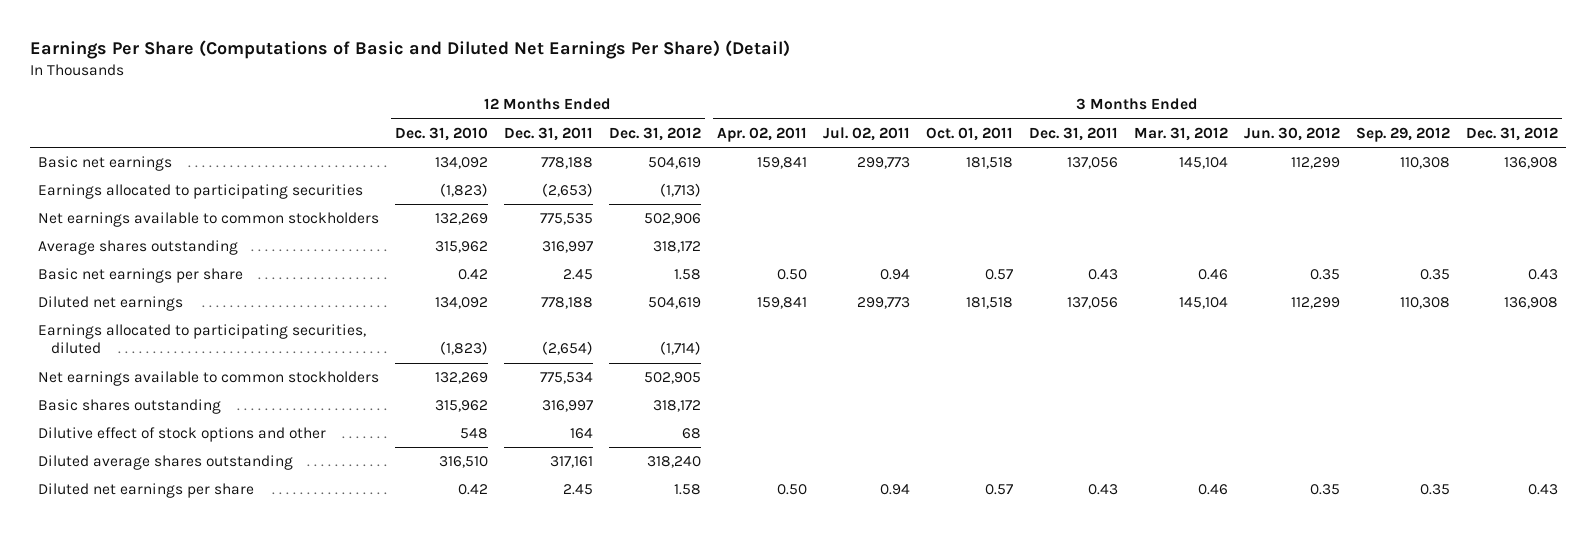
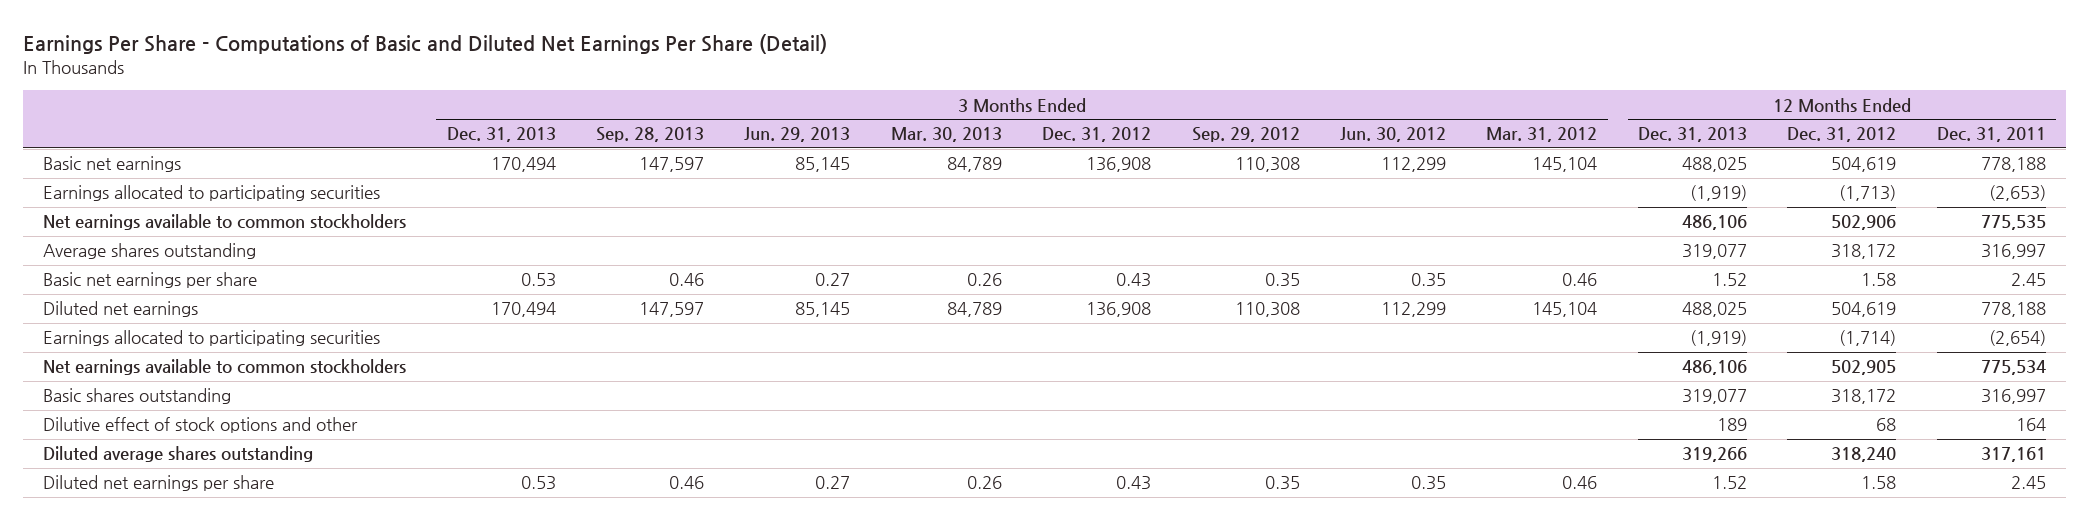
- Earnings Per Share (Computations of Basic and Diluted Net Earnings Per Share) (Detail)
+ Earnings Per Share - Computations of Basic and Diluted Net Earnings Per Share (Detail)
- | 12 Months Ended Dec. 31, 2010 | 12 Months Ended Dec. 31, 2011 | 12 Months Ended Dec. 31, 2012 | 3 Months Ended Apr. 02, 2011 | 3 Months Ended Jul. 02, 2011 | 3 Months Ended Oct. 01, 2011 | 3 Months Ended Dec. 31, 2011 | 3 Months Ended Mar. 31, 2012 | 3 Months Ended Jun. 30, 2012 | 3 Months Ended Sep. 29, 2012 | 3 Months Ended Dec. 31, 2012
+ | 3 Months Ended Dec. 31, 2013 | 3 Months Ended Sep. 28, 2013 | 3 Months Ended Jun. 29, 2013 | 3 Months Ended Mar. 30, 2013 | 3 Months Ended Dec. 31, 2012 | 3 Months Ended Sep. 29, 2012 | 3 Months Ended Jun. 30, 2012 | 3 Months Ended Mar. 31, 2012 | 12 Months Ended Dec. 31, 2013 | 12 Months Ended Dec. 31, 2012 | 12 Months Ended Dec. 31, 2011
- Earnings allocated to participating securities, diluted | (1,823) | (2,654) | (1,714) | | | | | | | |
+ Earnings allocated to participating securities | | | | | | | | | (1,919) | (1,714) | (2,654)

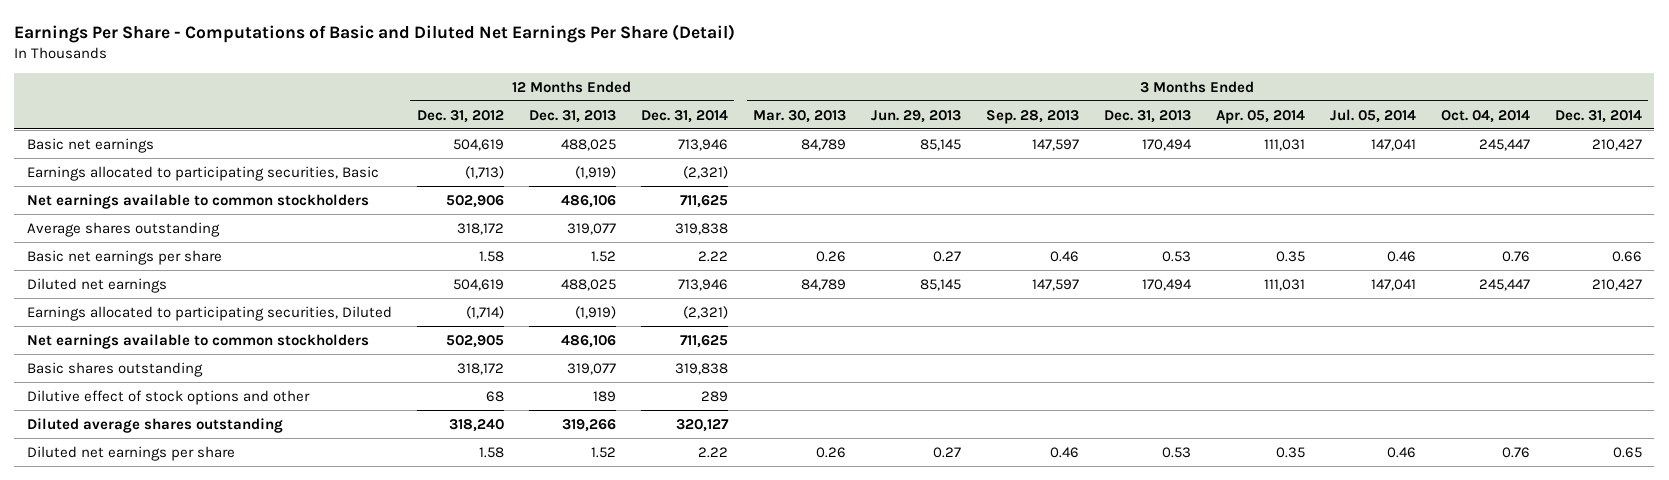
- | 3 Months Ended Dec. 31, 2013 | 3 Months Ended Sep. 28, 2013 | 3 Months Ended Jun. 29, 2013 | 3 Months Ended Mar. 30, 2013 | 3 Months Ended Dec. 31, 2012 | 3 Months Ended Sep. 29, 2012 | 3 Months Ended Jun. 30, 2012 | 3 Months Ended Mar. 31, 2012 | 12 Months Ended Dec. 31, 2013 | 12 Months Ended Dec. 31, 2012 | 12 Months Ended Dec. 31, 2011
+ | 12 Months Ended Dec. 31, 2012 | 12 Months Ended Dec. 31, 2013 | 12 Months Ended Dec. 31, 2014 | 3 Months Ended Mar. 30, 2013 | 3 Months Ended Jun. 29, 2013 | 3 Months Ended Sep. 28, 2013 | 3 Months Ended Dec. 31, 2013 | 3 Months Ended Apr. 05, 2014 | 3 Months Ended Jul. 05, 2014 | 3 Months Ended Oct. 04, 2014 | 3 Months Ended Dec. 31, 2014
- Earnings allocated to participating securities | | | | | | | | | (1,919) | (1,713) | (2,653)
+ Earnings allocated to participating securities, Basic | (1,713) | (1,919) | (2,321) | | | | | | | |
- Earnings allocated to participating securities | | | | | | | | | (1,919) | (1,714) | (2,654)
+ Earnings allocated to participating securities, Diluted | (1,714) | (1,919) | (2,321) | | | | | | | |

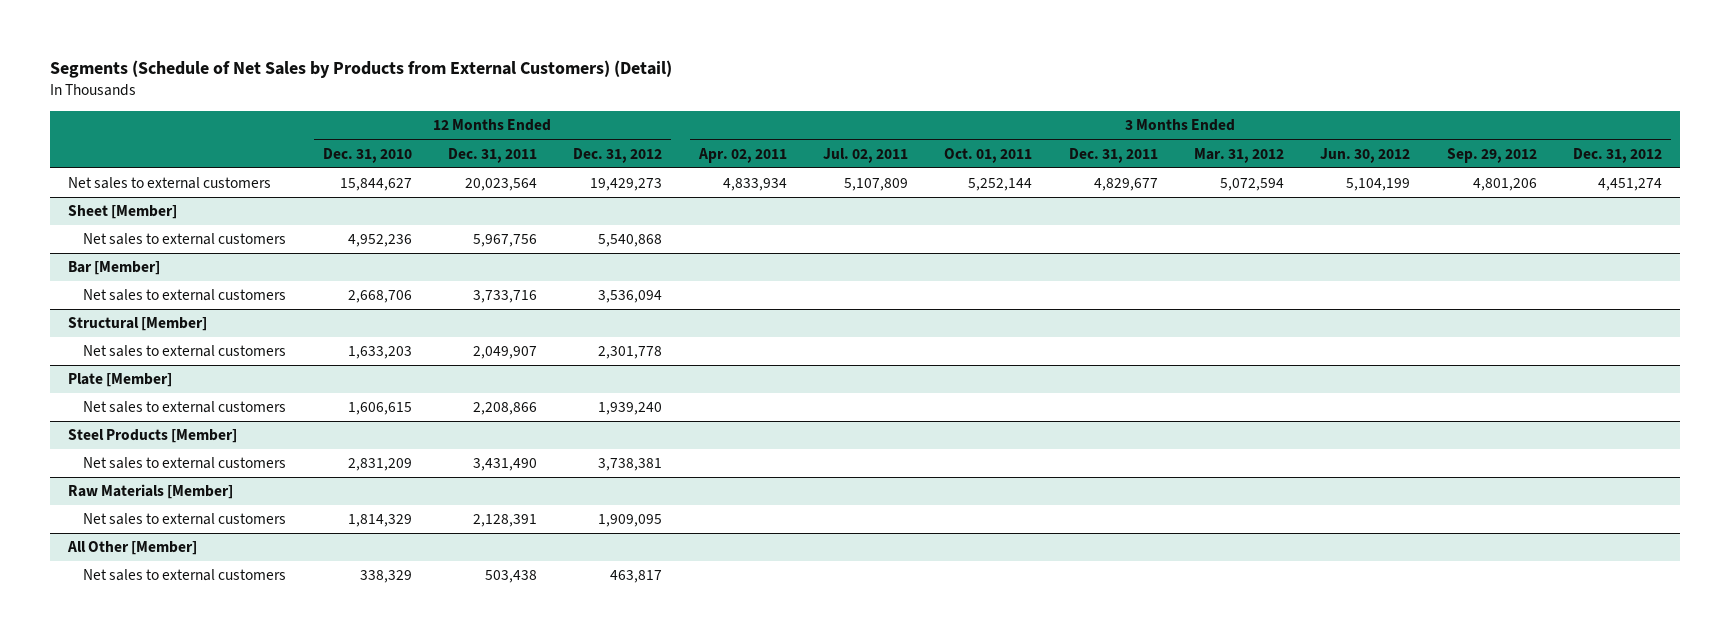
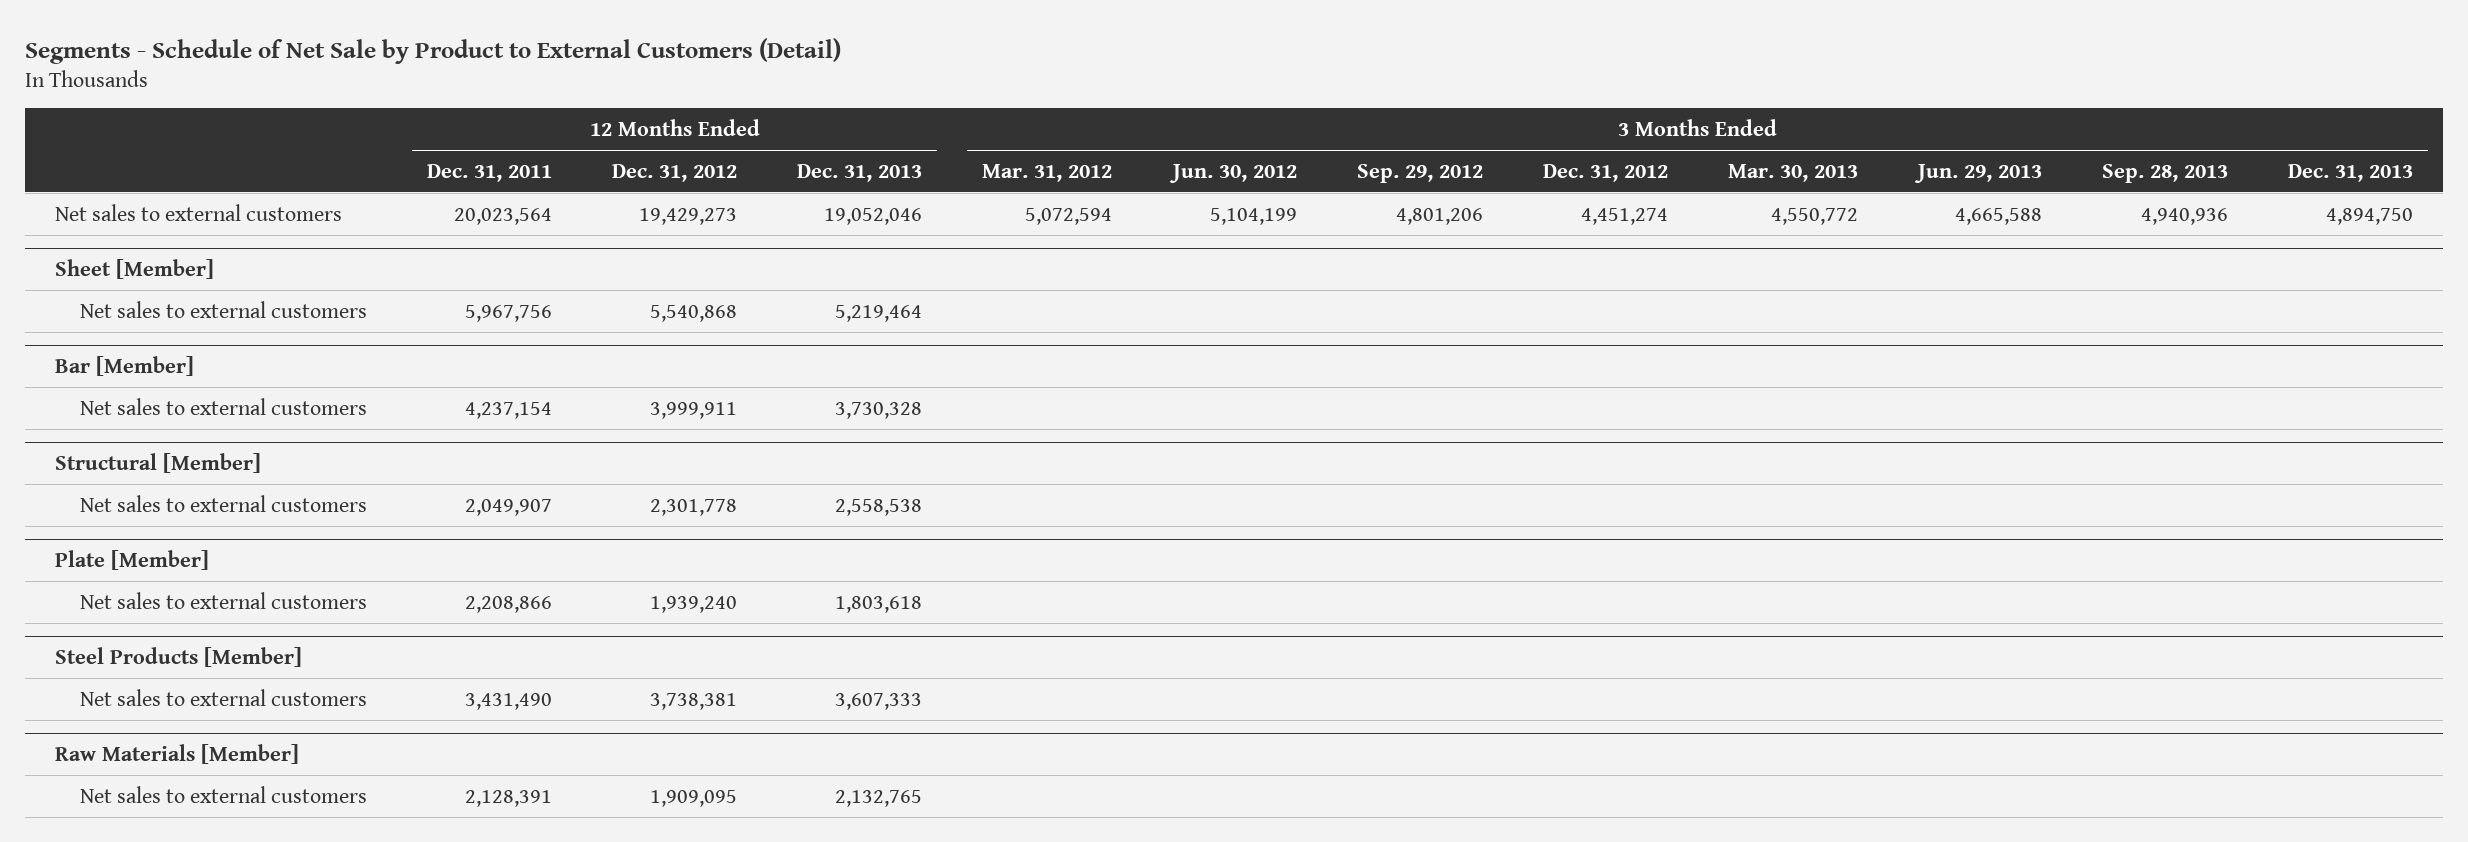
- Segments (Schedule of Net Sales by Products from External Customers) (Detail)
+ Segments - Schedule of Net Sale by Product to External Customers (Detail)
- | 12 Months Ended Dec. 31, 2010 | 12 Months Ended Dec. 31, 2011 | 12 Months Ended Dec. 31, 2012 | 3 Months Ended Apr. 02, 2011 | 3 Months Ended Jul. 02, 2011 | 3 Months Ended Oct. 01, 2011 | 3 Months Ended Dec. 31, 2011 | 3 Months Ended Mar. 31, 2012 | 3 Months Ended Jun. 30, 2012 | 3 Months Ended Sep. 29, 2012 | 3 Months Ended Dec. 31, 2012
+ | 12 Months Ended Dec. 31, 2011 | 12 Months Ended Dec. 31, 2012 | 12 Months Ended Dec. 31, 2013 | 3 Months Ended Mar. 31, 2012 | 3 Months Ended Jun. 30, 2012 | 3 Months Ended Sep. 29, 2012 | 3 Months Ended Dec. 31, 2012 | 3 Months Ended Mar. 30, 2013 | 3 Months Ended Jun. 29, 2013 | 3 Months Ended Sep. 28, 2013 | 3 Months Ended Dec. 31, 2013
@ Bar [Member]
- Net sales to external customers | 2,668,706 | 3,733,716 | 3,536,094 | | | | | | | |
+ Net sales to external customers | 4,237,154 | 3,999,911 | 3,730,328 | | | | | | | |
- All Other [Member]
- Net sales to external customers | 338,329 | 503,438 | 463,817 | | | | | | | |

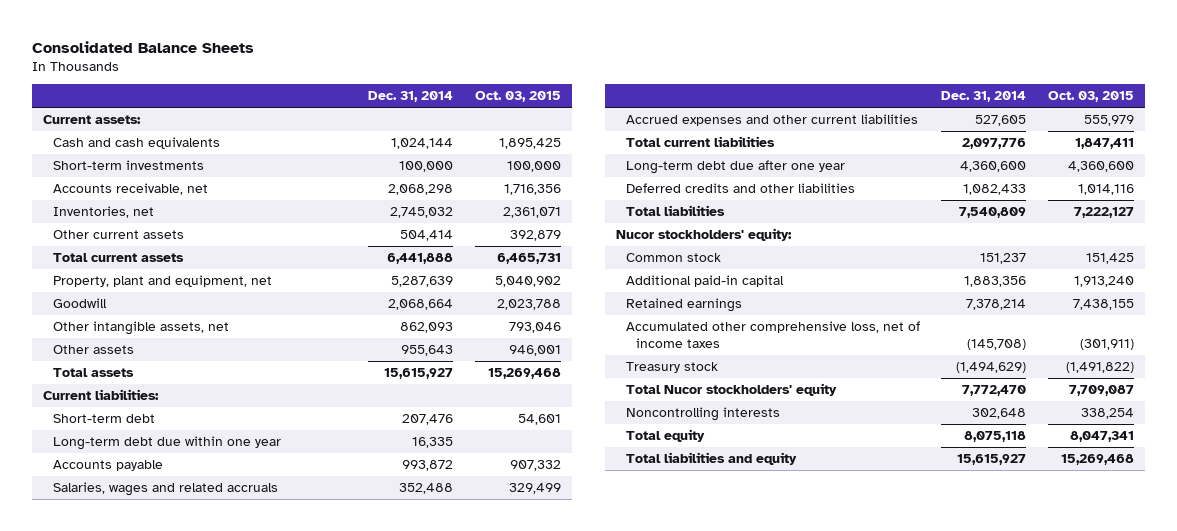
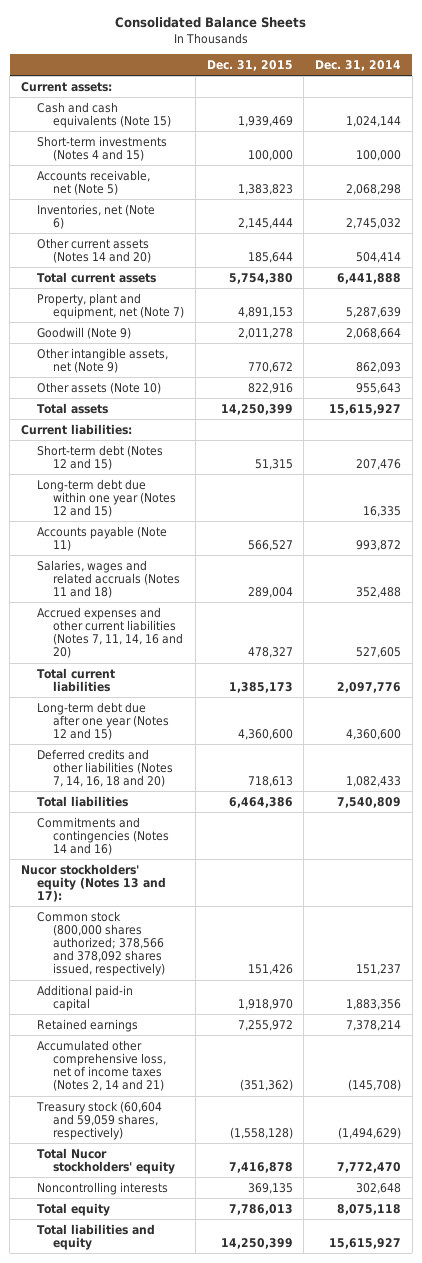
- | Dec. 31, 2014 | Oct. 03, 2015
+ | Dec. 31, 2015 | Dec. 31, 2014
- Cash and cash equivalents | 1,024,144 | 1,895,425
- Short-term investments | 100,000 | 100,000
- Accounts receivable, net | 2,068,298 | 1,716,356
- Inventories, net | 2,745,032 | 2,361,071
- Other current assets | 504,414 | 392,879
+ Cash and cash equivalents (Note 15) | 1,939,469 | 1,024,144
+ Short-term investments (Notes 4 and 15) | 100,000 | 100,000
+ Accounts receivable, net (Note 5) | 1,383,823 | 2,068,298
+ Inventories, net (Note 6) | 2,145,444 | 2,745,032
+ Other current assets (Notes 14 and 20) | 185,644 | 504,414
- Property, plant and equipment, net | 5,287,639 | 5,040,902
- Goodwill | 2,068,664 | 2,023,788
- Other intangible assets, net | 862,093 | 793,046
- Other assets | 955,643 | 946,001
+ Property, plant and equipment, net (Note 7) | 4,891,153 | 5,287,639
+ Goodwill (Note 9) | 2,011,278 | 2,068,664
+ Other intangible assets, net (Note 9) | 770,672 | 862,093
+ Other assets (Note 10) | 822,916 | 955,643
- Short-term debt | 207,476 | 54,601
- Long-term debt due within one year | 16,335 |
- Accounts payable | 993,872 | 907,332
- Salaries, wages and related accruals | 352,488 | 329,499
- Accrued expenses and other current liabilities | 527,605 | 555,979
+ Short-term debt (Notes 12 and 15) | 51,315 | 207,476
+ Long-term debt due within one year (Notes 12 and 15) | | 16,335
+ Accounts payable (Note 11) | 566,527 | 993,872
+ Salaries, wages and related accruals (Notes 11 and 18) | 289,004 | 352,488
+ Accrued expenses and other current liabilities (Notes 7, 11, 14, 16 and 20) | 478,327 | 527,605
- Long-term debt due after one year | 4,360,600 | 4,360,600
- Deferred credits and other liabilities | 1,082,433 | 1,014,116
+ Long-term debt due after one year (Notes 12 and 15) | 4,360,600 | 4,360,600
+ Deferred credits and other liabilities (Notes 7, 14, 16, 18 and 20) | 718,613 | 1,082,433
- Nucor stockholders' equity:
- Common stock | 151,237 | 151,425
+ Commitments and contingencies (Notes 14 and 16)
+ Nucor stockholders' equity (Notes 13 and 17):
+ Common stock (800,000 shares authorized; 378,566 and 378,092 shares issued, respectively) | 151,426 | 151,237
- Accumulated other comprehensive loss, net of income taxes | (145,708) | (301,911)
- Treasury stock | (1,494,629) | (1,491,822)
+ Accumulated other comprehensive loss, net of income taxes (Notes 2, 14 and 21) | (351,362) | (145,708)
+ Treasury stock (60,604 and 59,059 shares, respectively) | (1,558,128) | (1,494,629)

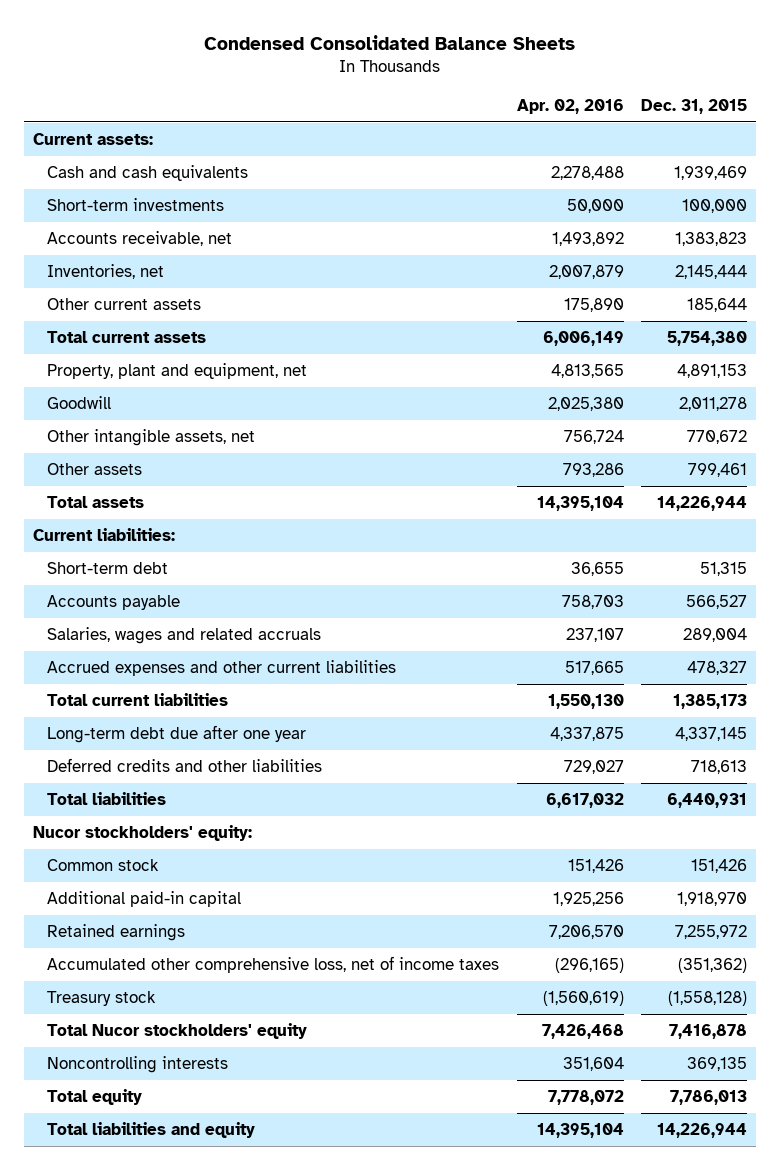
- Consolidated Balance Sheets
+ Condensed Consolidated Balance Sheets
- | Dec. 31, 2015 | Dec. 31, 2014
+ | Apr. 02, 2016 | Dec. 31, 2015
- Cash and cash equivalents (Note 15) | 1,939,469 | 1,024,144
- Short-term investments (Notes 4 and 15) | 100,000 | 100,000
- Accounts receivable, net (Note 5) | 1,383,823 | 2,068,298
- Inventories, net (Note 6) | 2,145,444 | 2,745,032
- Other current assets (Notes 14 and 20) | 185,644 | 504,414
+ Cash and cash equivalents | 2,278,488 | 1,939,469
+ Short-term investments | 50,000 | 100,000
+ Accounts receivable, net | 1,493,892 | 1,383,823
+ Inventories, net | 2,007,879 | 2,145,444
+ Other current assets | 175,890 | 185,644
- Property, plant and equipment, net (Note 7) | 4,891,153 | 5,287,639
- Goodwill (Note 9) | 2,011,278 | 2,068,664
- Other intangible assets, net (Note 9) | 770,672 | 862,093
- Other assets (Note 10) | 822,916 | 955,643
- Total assets | 14,250,399 | 15,615,927
+ Property, plant and equipment, net | 4,813,565 | 4,891,153
+ Goodwill | 2,025,380 | 2,011,278
+ Other intangible assets, net | 756,724 | 770,672
+ Other assets | 793,286 | 799,461
+ Total assets | 14,395,104 | 14,226,944
- Short-term debt (Notes 12 and 15) | 51,315 | 207,476
- Long-term debt due within one year (Notes 12 and 15) | | 16,335
- Accounts payable (Note 11) | 566,527 | 993,872
- Salaries, wages and related accruals (Notes 11 and 18) | 289,004 | 352,488
- Accrued expenses and other current liabilities (Notes 7, 11, 14, 16 and 20) | 478,327 | 527,605
+ Short-term debt | 36,655 | 51,315
+ Accounts payable | 758,703 | 566,527
+ Salaries, wages and related accruals | 237,107 | 289,004
+ Accrued expenses and other current liabilities | 517,665 | 478,327
- Long-term debt due after one year (Notes 12 and 15) | 4,360,600 | 4,360,600
- Deferred credits and other liabilities (Notes 7, 14, 16, 18 and 20) | 718,613 | 1,082,433
- Total liabilities | 6,464,386 | 7,540,809
- Commitments and contingencies (Notes 14 and 16)
- Nucor stockholders' equity (Notes 13 and 17):
- Common stock (800,000 shares authorized; 378,566 and 378,092 shares issued, respectively) | 151,426 | 151,237
+ Long-term debt due after one year | 4,337,875 | 4,337,145
+ Deferred credits and other liabilities | 729,027 | 718,613
+ Total liabilities | 6,617,032 | 6,440,931
+ Nucor stockholders' equity:
+ Common stock | 151,426 | 151,426
- Accumulated other comprehensive loss, net of income taxes (Notes 2, 14 and 21) | (351,362) | (145,708)
- Treasury stock (60,604 and 59,059 shares, respectively) | (1,558,128) | (1,494,629)
+ Accumulated other comprehensive loss, net of income taxes | (296,165) | (351,362)
+ Treasury stock | (1,560,619) | (1,558,128)
- Total liabilities and equity | 14,250,399 | 15,615,927
+ Total liabilities and equity | 14,395,104 | 14,226,944

